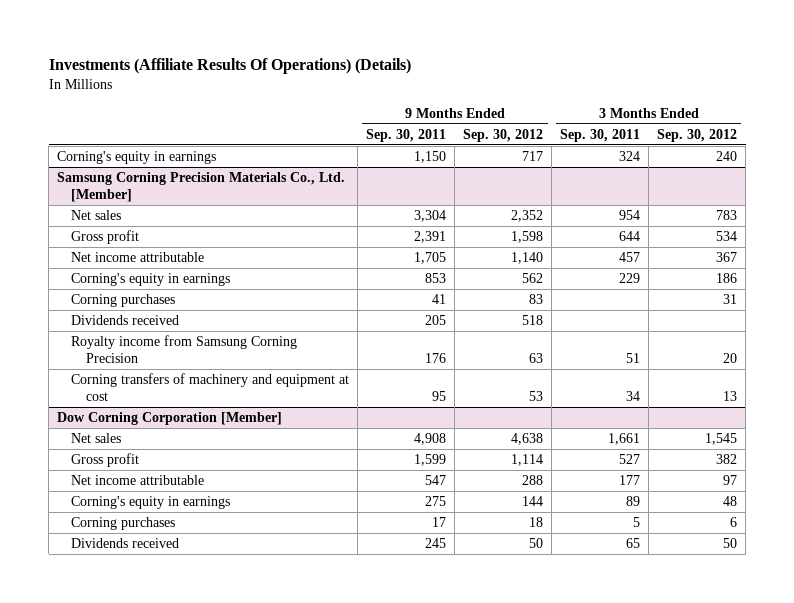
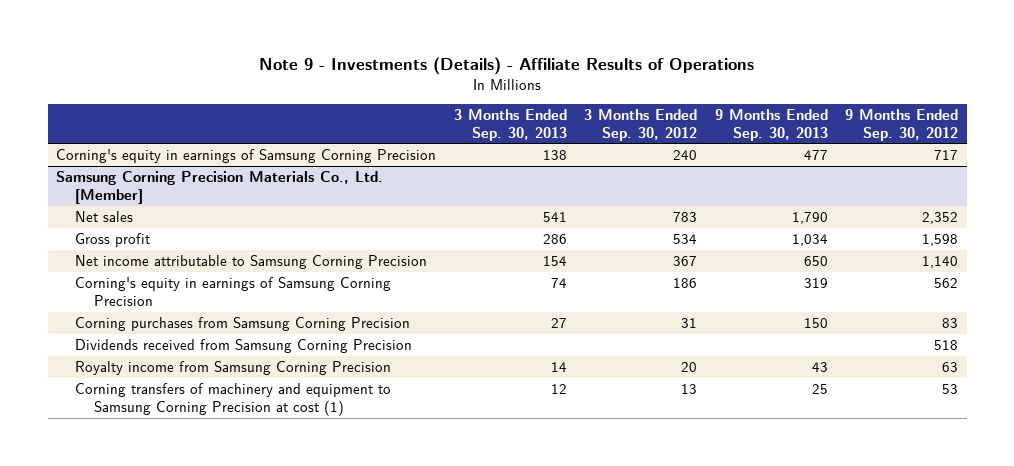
- Investments (Affiliate Results Of Operations) (Details)
+ Note 9 - Investments (Details) - Affiliate Results of Operations
- | 9 Months Ended Sep. 30, 2011 | 9 Months Ended Sep. 30, 2012 | 3 Months Ended Sep. 30, 2011 | 3 Months Ended Sep. 30, 2012
+ | 3 Months Ended Sep. 30, 2013 | 3 Months Ended Sep. 30, 2012 | 9 Months Ended Sep. 30, 2013 | 9 Months Ended Sep. 30, 2012
- Corning's equity in earnings | 1,150 | 717 | 324 | 240
+ Corning's equity in earnings of Samsung Corning Precision | 138 | 240 | 477 | 717
@ Samsung Corning Precision Materials Co., Ltd. [Member]
- Net income attributable | 1,705 | 1,140 | 457 | 367
- Corning's equity in earnings | 853 | 562 | 229 | 186
- Corning purchases | 41 | 83 | | 31
- Dividends received | 205 | 518 | |
+ Net income attributable to Samsung Corning Precision | 154 | 367 | 650 | 1,140
+ Corning's equity in earnings of Samsung Corning Precision | 74 | 186 | 319 | 562
+ Corning purchases from Samsung Corning Precision | 27 | 31 | 150 | 83
+ Dividends received from Samsung Corning Precision | | | | 518
- Corning transfers of machinery and equipment at cost | 95 | 53 | 34 | 13
- Dow Corning Corporation [Member]
- Net sales | 4,908 | 4,638 | 1,661 | 1,545
- Gross profit | 1,599 | 1,114 | 527 | 382
- Net income attributable | 547 | 288 | 177 | 97
- Corning's equity in earnings | 275 | 144 | 89 | 48
- Corning purchases | 17 | 18 | 5 | 6
- Dividends received | 245 | 50 | 65 | 50
@ Samsung Corning Precision Materials Co., Ltd. [Member]
+ Corning transfers of machinery and equipment to Samsung Corning Precision at cost (1) | 12 | 13 | 25 | 53

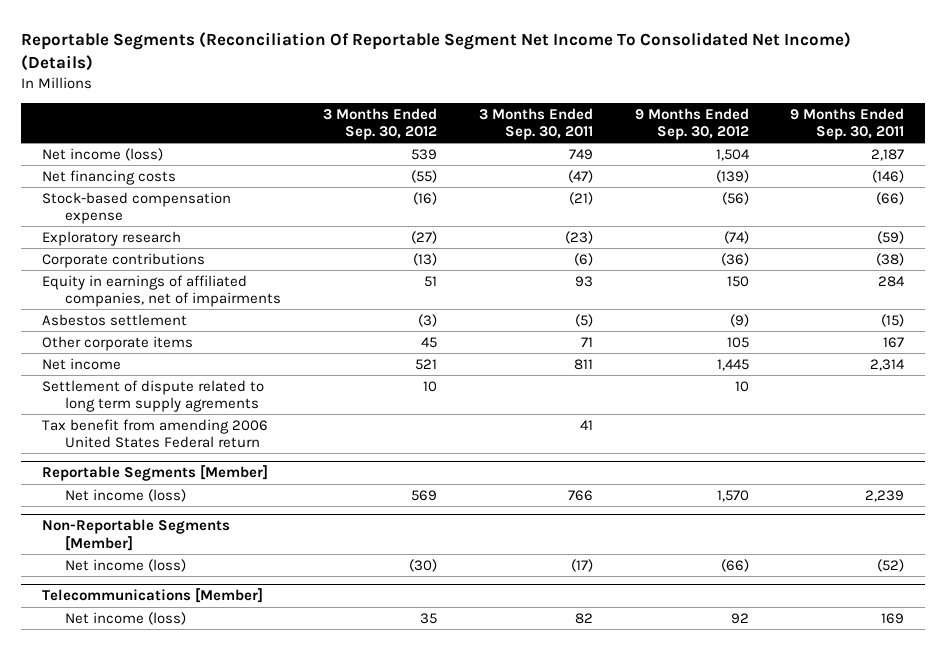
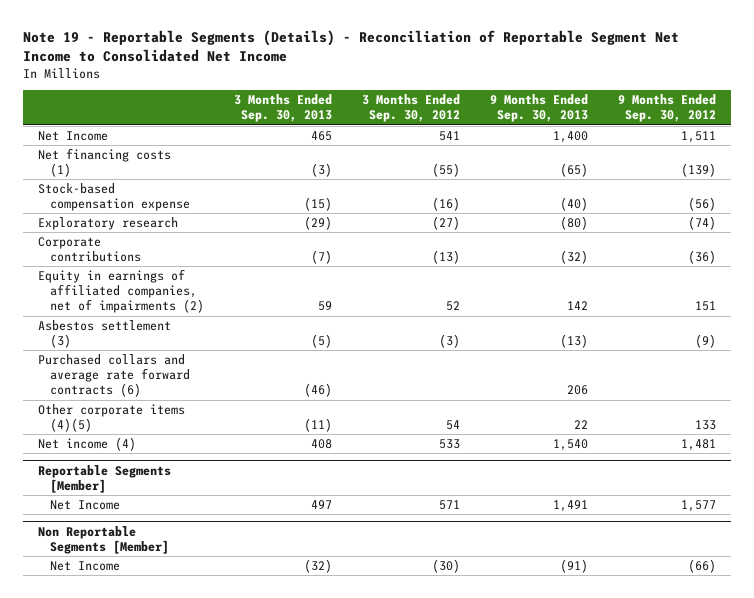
- Reportable Segments (Reconciliation Of Reportable Segment Net Income To Consolidated Net Income) (Details)
+ Note 19 - Reportable Segments (Details) - Reconciliation of Reportable Segment Net Income to Consolidated Net Income
- | 3 Months Ended Sep. 30, 2012 | 3 Months Ended Sep. 30, 2011 | 9 Months Ended Sep. 30, 2012 | 9 Months Ended Sep. 30, 2011
+ | 3 Months Ended Sep. 30, 2013 | 3 Months Ended Sep. 30, 2012 | 9 Months Ended Sep. 30, 2013 | 9 Months Ended Sep. 30, 2012
- Net income (loss) | 539 | 749 | 1,504 | 2,187
- Net financing costs | (55) | (47) | (139) | (146)
+ Net Income | 465 | 541 | 1,400 | 1,511
+ Net financing costs (1) | (3) | (55) | (65) | (139)
- Equity in earnings of affiliated companies, net of impairments | 51 | 93 | 150 | 284
- Asbestos settlement | (3) | (5) | (9) | (15)
- Other corporate items | 45 | 71 | 105 | 167
- Net income | 521 | 811 | 1,445 | 2,314
- Settlement of dispute related to long term supply agrements | 10 | | 10 |
- Tax benefit from amending 2006 United States Federal return | | 41 | |
+ Equity in earnings of affiliated companies, net of impairments (2) | 59 | 52 | 142 | 151
+ Asbestos settlement (3) | (5) | (3) | (13) | (9)
+ Purchased collars and average rate forward contracts (6) | (46) | | 206 |
+ Other corporate items (4)(5) | (11) | 54 | 22 | 133
+ Net income (4) | 408 | 533 | 1,540 | 1,481
@ Reportable Segments [Member]
- Net income (loss) | 569 | 766 | 1,570 | 2,239
- Non-Reportable Segments [Member]
- Net income (loss) | (30) | (17) | (66) | (52)
- Telecommunications [Member]
- Net income (loss) | 35 | 82 | 92 | 169
@ Reportable Segments [Member]
+ Net Income | 497 | 571 | 1,491 | 1,577
+ Non Reportable Segments [Member]
+ Net Income | (32) | (30) | (91) | (66)

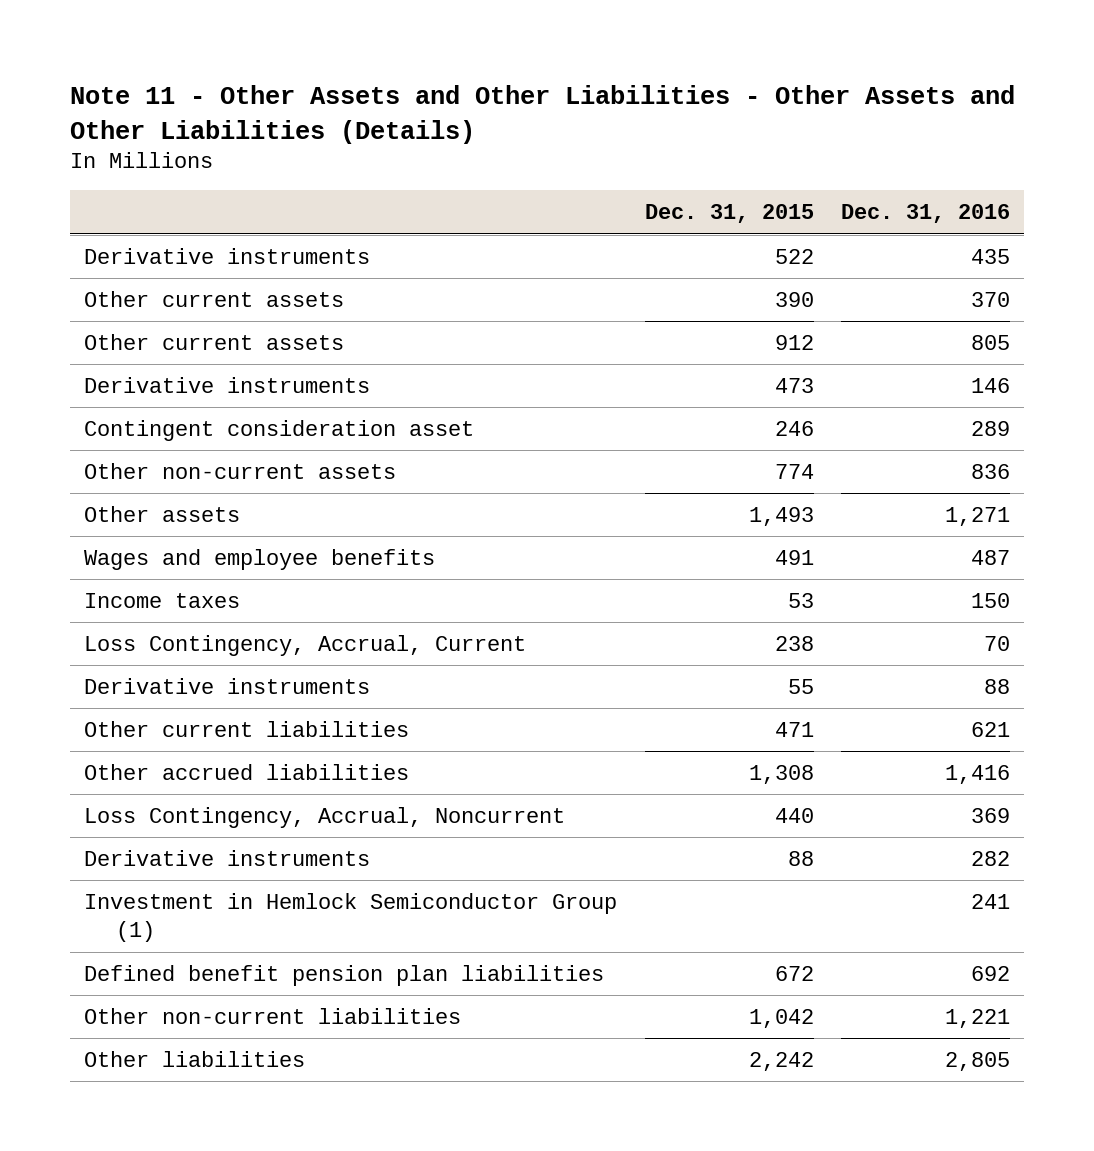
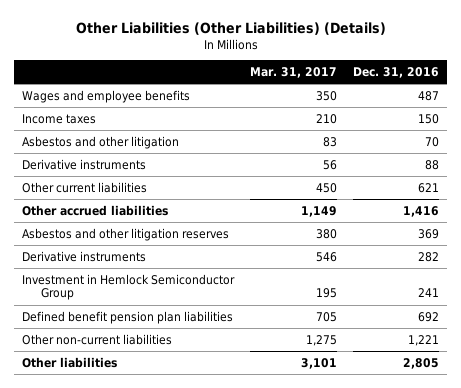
- Note 11 - Other Assets and Other Liabilities - Other Assets and Other Liabilities (Details)
+ Other Liabilities (Other Liabilities) (Details)
- | Dec. 31, 2015 | Dec. 31, 2016
+ | Mar. 31, 2017 | Dec. 31, 2016
- Derivative instruments | 522 | 435
- Other current assets | 390 | 370
- Other current assets | 912 | 805
- Derivative instruments | 473 | 146
- Contingent consideration asset | 246 | 289
- Other non-current assets | 774 | 836
- Other assets | 1,493 | 1,271
- Loss Contingency, Accrual, Current | 238 | 70
+ Asbestos and other litigation | 83 | 70
- Loss Contingency, Accrual, Noncurrent | 440 | 369
+ Asbestos and other litigation reserves | 380 | 369
- Investment in Hemlock Semiconductor Group (1) | | 241
+ Investment in Hemlock Semiconductor Group | 195 | 241

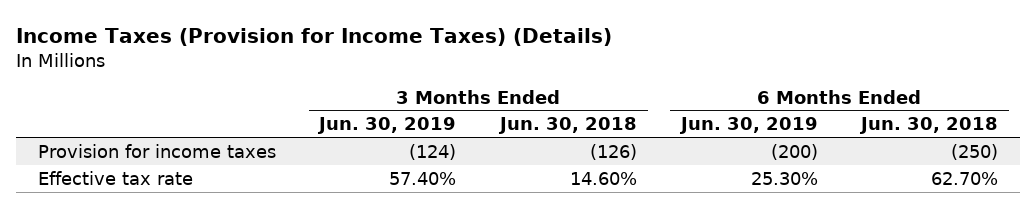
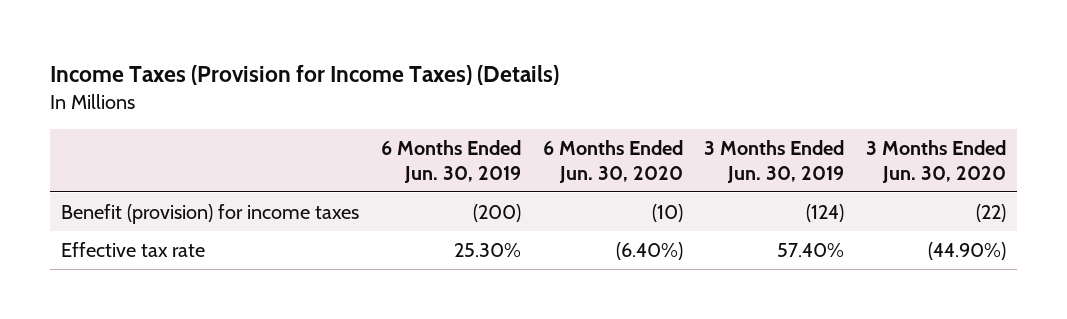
- | 3 Months Ended Jun. 30, 2019 | 3 Months Ended Jun. 30, 2018 | 6 Months Ended Jun. 30, 2019 | 6 Months Ended Jun. 30, 2018
+ | 6 Months Ended Jun. 30, 2019 | 6 Months Ended Jun. 30, 2020 | 3 Months Ended Jun. 30, 2019 | 3 Months Ended Jun. 30, 2020
- Provision for income taxes | (124) | (126) | (200) | (250)
+ Benefit (provision) for income taxes | (200) | (10) | (124) | (22)

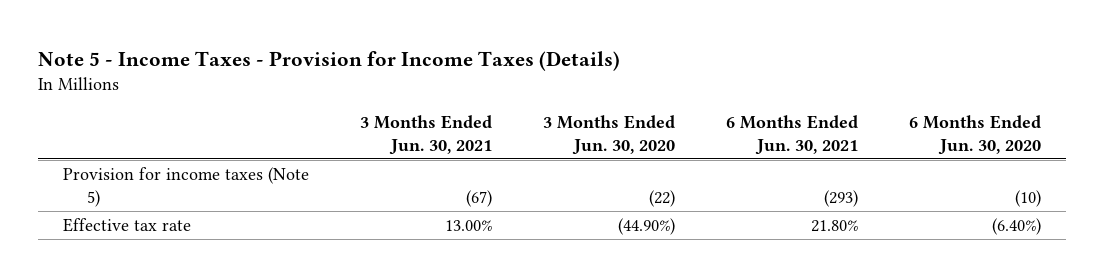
- Income Taxes (Provision for Income Taxes) (Details)
+ Note 5 - Income Taxes - Provision for Income Taxes (Details)
- | 6 Months Ended Jun. 30, 2019 | 6 Months Ended Jun. 30, 2020 | 3 Months Ended Jun. 30, 2019 | 3 Months Ended Jun. 30, 2020
+ | 3 Months Ended Jun. 30, 2021 | 3 Months Ended Jun. 30, 2020 | 6 Months Ended Jun. 30, 2021 | 6 Months Ended Jun. 30, 2020
- Benefit (provision) for income taxes | (200) | (10) | (124) | (22)
+ Provision for income taxes (Note 5) | (67) | (22) | (293) | (10)

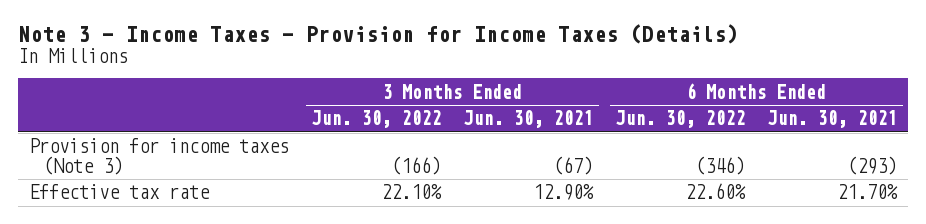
- Note 5 - Income Taxes - Provision for Income Taxes (Details)
+ Note 3 - Income Taxes - Provision for Income Taxes (Details)
- | 3 Months Ended Jun. 30, 2021 | 3 Months Ended Jun. 30, 2020 | 6 Months Ended Jun. 30, 2021 | 6 Months Ended Jun. 30, 2020
+ | 3 Months Ended Jun. 30, 2022 | 3 Months Ended Jun. 30, 2021 | 6 Months Ended Jun. 30, 2022 | 6 Months Ended Jun. 30, 2021
- Provision for income taxes (Note 5) | (67) | (22) | (293) | (10)
- Effective tax rate | 13.00% | (44.90%) | 21.80% | (6.40%)
+ Provision for income taxes (Note 3) | (166) | (67) | (346) | (293)
+ Effective tax rate | 22.10% | 12.90% | 22.60% | 21.70%

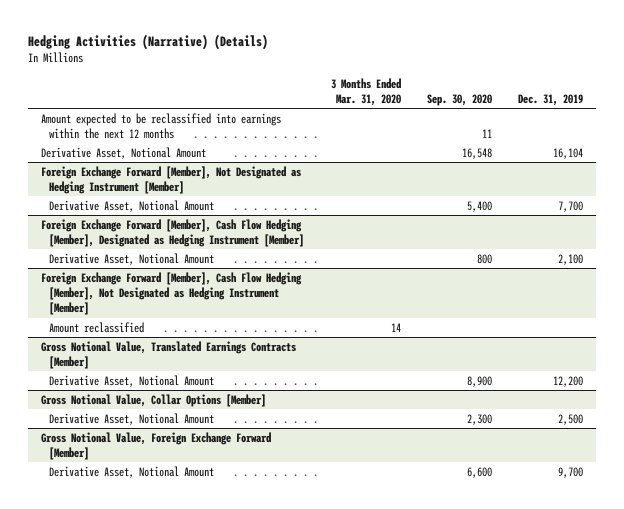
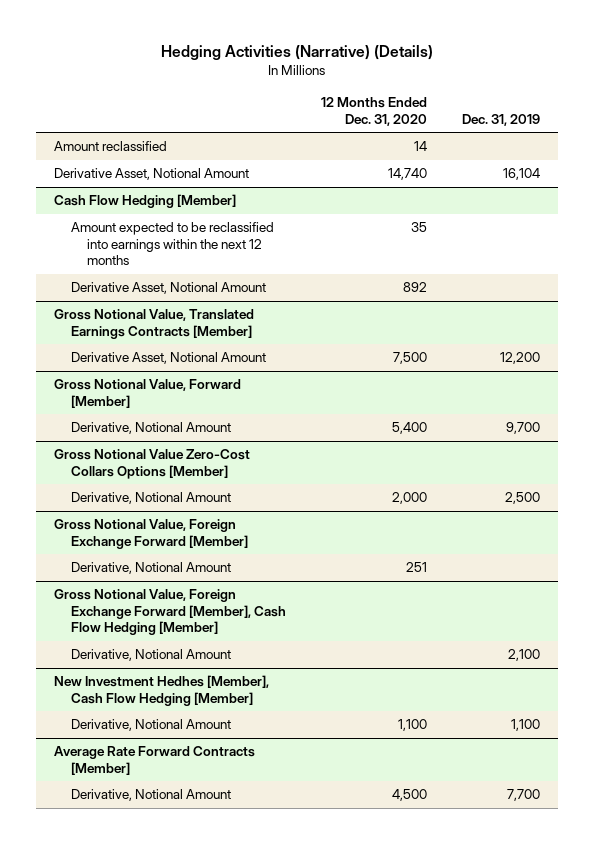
- | 3 Months Ended Mar. 31, 2020 | Sep. 30, 2020 | Dec. 31, 2019
+ | 12 Months Ended Dec. 31, 2020 | Dec. 31, 2019
- Amount expected to be reclassified into earnings within the next 12 months | | 11 |
- Foreign Exchange Forward [Member], Not Designated as Hedging Instrument [Member]
- Derivative Asset, Notional Amount | | 5,400 | 7,700
- Foreign Exchange Forward [Member], Cash Flow Hedging [Member], Designated as Hedging Instrument [Member]
- Derivative Asset, Notional Amount | | 800 | 2,100
- Foreign Exchange Forward [Member], Cash Flow Hedging [Member], Not Designated as Hedging Instrument [Member]
moved down: Derivative Asset, Notional Amount | 14,740 | 16,104
+ Cash Flow Hedging [Member]
+ Amount expected to be reclassified into earnings within the next 12 months | 35 |
+ Derivative Asset, Notional Amount | 892 |
- Gross Notional Value, Collar Options [Member]
- Derivative Asset, Notional Amount | | 2,300 | 2,500
+ Gross Notional Value, Forward [Member]
+ Derivative, Notional Amount | 5,400 | 9,700
+ Gross Notional Value Zero-Cost Collars Options [Member]
+ Derivative, Notional Amount | 2,000 | 2,500
@ Gross Notional Value, Foreign Exchange Forward [Member]
- Derivative Asset, Notional Amount | | 6,600 | 9,700
+ Derivative, Notional Amount | 251 |
+ Gross Notional Value, Foreign Exchange Forward [Member], Cash Flow Hedging [Member]
+ Derivative, Notional Amount | | 2,100
+ New Investment Hedhes [Member], Cash Flow Hedging [Member]
+ Derivative, Notional Amount | 1,100 | 1,100
+ Average Rate Forward Contracts [Member]
+ Derivative, Notional Amount | 4,500 | 7,700

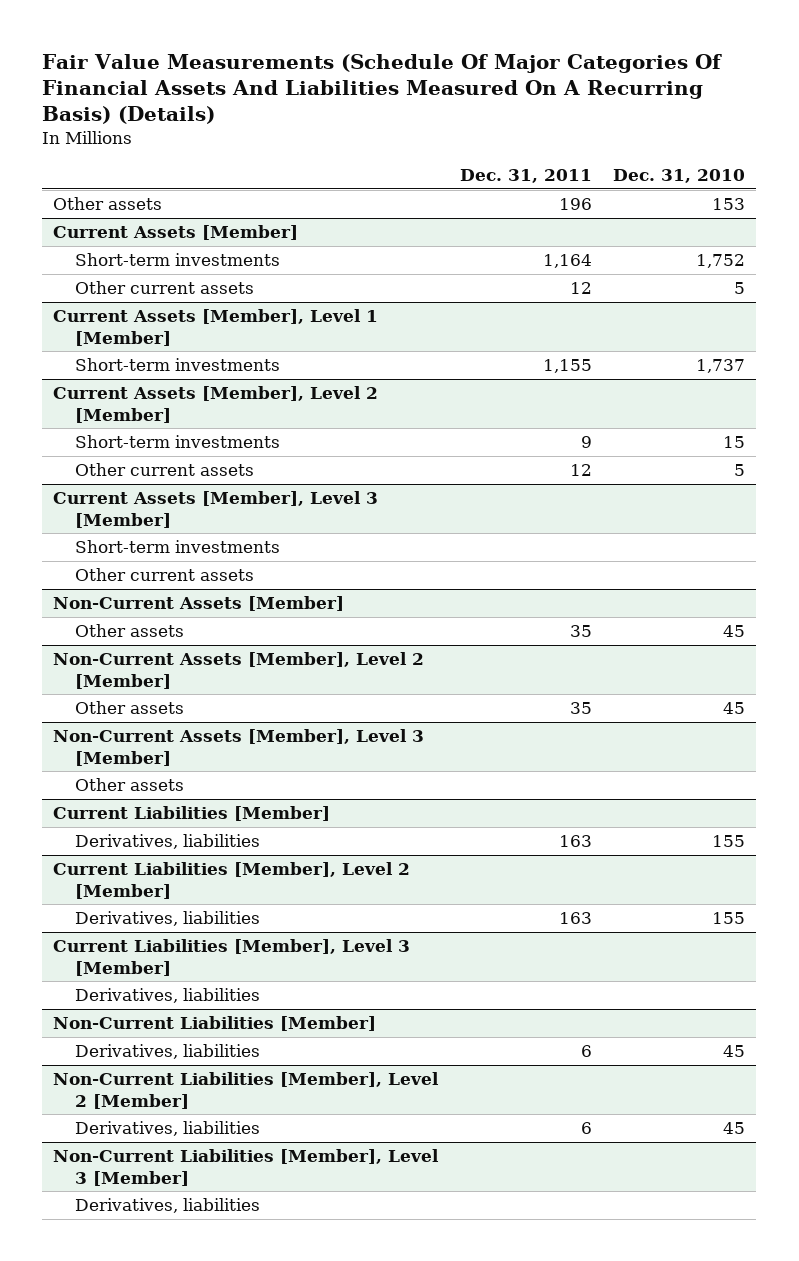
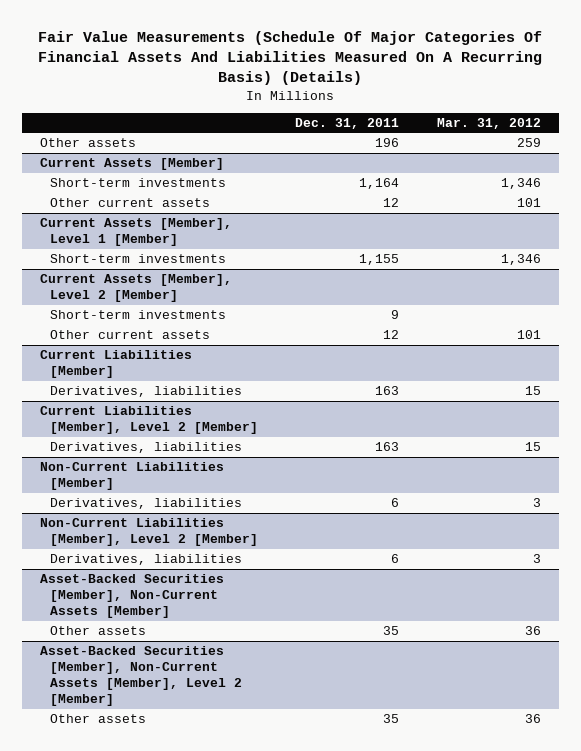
- | Dec. 31, 2011 | Dec. 31, 2010
+ | Dec. 31, 2011 | Mar. 31, 2012
- Current Assets [Member], Level 3 [Member]
- Short-term investments
- Other current assets
- Non-Current Assets [Member]
- Other assets | 35 | 45
- Non-Current Assets [Member], Level 2 [Member]
- Other assets | 35 | 45
- Non-Current Assets [Member], Level 3 [Member]
- Other assets
- Current Liabilities [Member], Level 3 [Member]
- Derivatives, liabilities
- Non-Current Liabilities [Member], Level 3 [Member]
- Derivatives, liabilities
+ Asset-Backed Securities [Member], Non-Current Assets [Member]
+ Other assets | 35 | 36
+ Asset-Backed Securities [Member], Non-Current Assets [Member], Level 2 [Member]
+ Other assets | 35 | 36

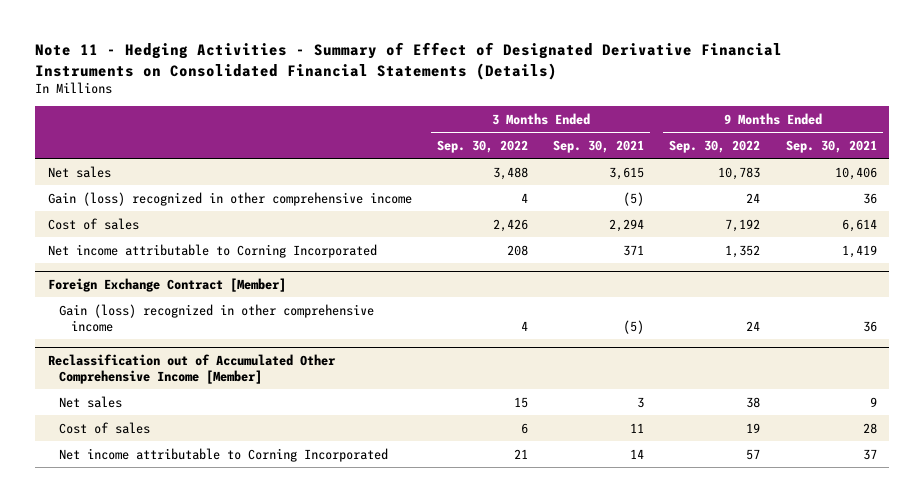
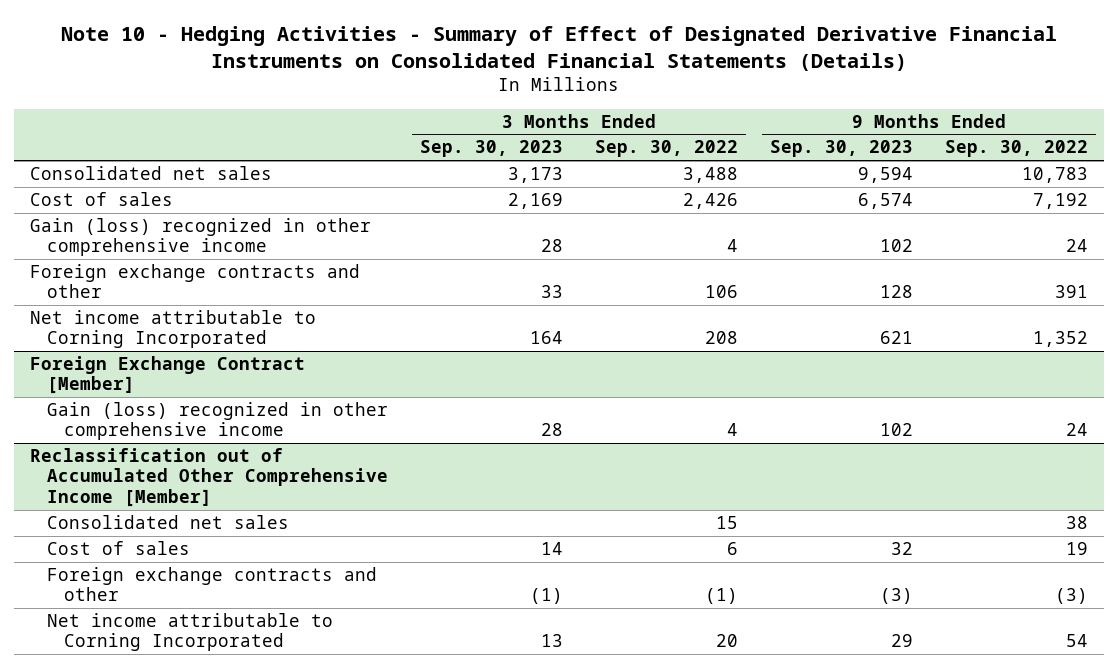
- Note 11 - Hedging Activities - Summary of Effect of Designated Derivative Financial Instruments on Consolidated Financial Statements (Details)
+ Note 10 - Hedging Activities - Summary of Effect of Designated Derivative Financial Instruments on Consolidated Financial Statements (Details)
- | 3 Months Ended Sep. 30, 2022 | 3 Months Ended Sep. 30, 2021 | 9 Months Ended Sep. 30, 2022 | 9 Months Ended Sep. 30, 2021
+ | 3 Months Ended Sep. 30, 2023 | 3 Months Ended Sep. 30, 2022 | 9 Months Ended Sep. 30, 2023 | 9 Months Ended Sep. 30, 2022
- Net sales | 3,488 | 3,615 | 10,783 | 10,406
+ Consolidated net sales | 3,173 | 3,488 | 9,594 | 10,783
moved down: Gain (loss) recognized in other comprehensive income | 28 | 4 | 102 | 24
+ Foreign exchange contracts and other | 33 | 106 | 128 | 391
@ Reclassification out of Accumulated Other Comprehensive Income [Member]
- Net sales | 15 | 3 | 38 | 9
+ Consolidated net sales | | 15 | | 38
- Net income attributable to Corning Incorporated | 21 | 14 | 57 | 37
+ Foreign exchange contracts and other | (1) | (1) | (3) | (3)
+ Net income attributable to Corning Incorporated | 13 | 20 | 29 | 54

